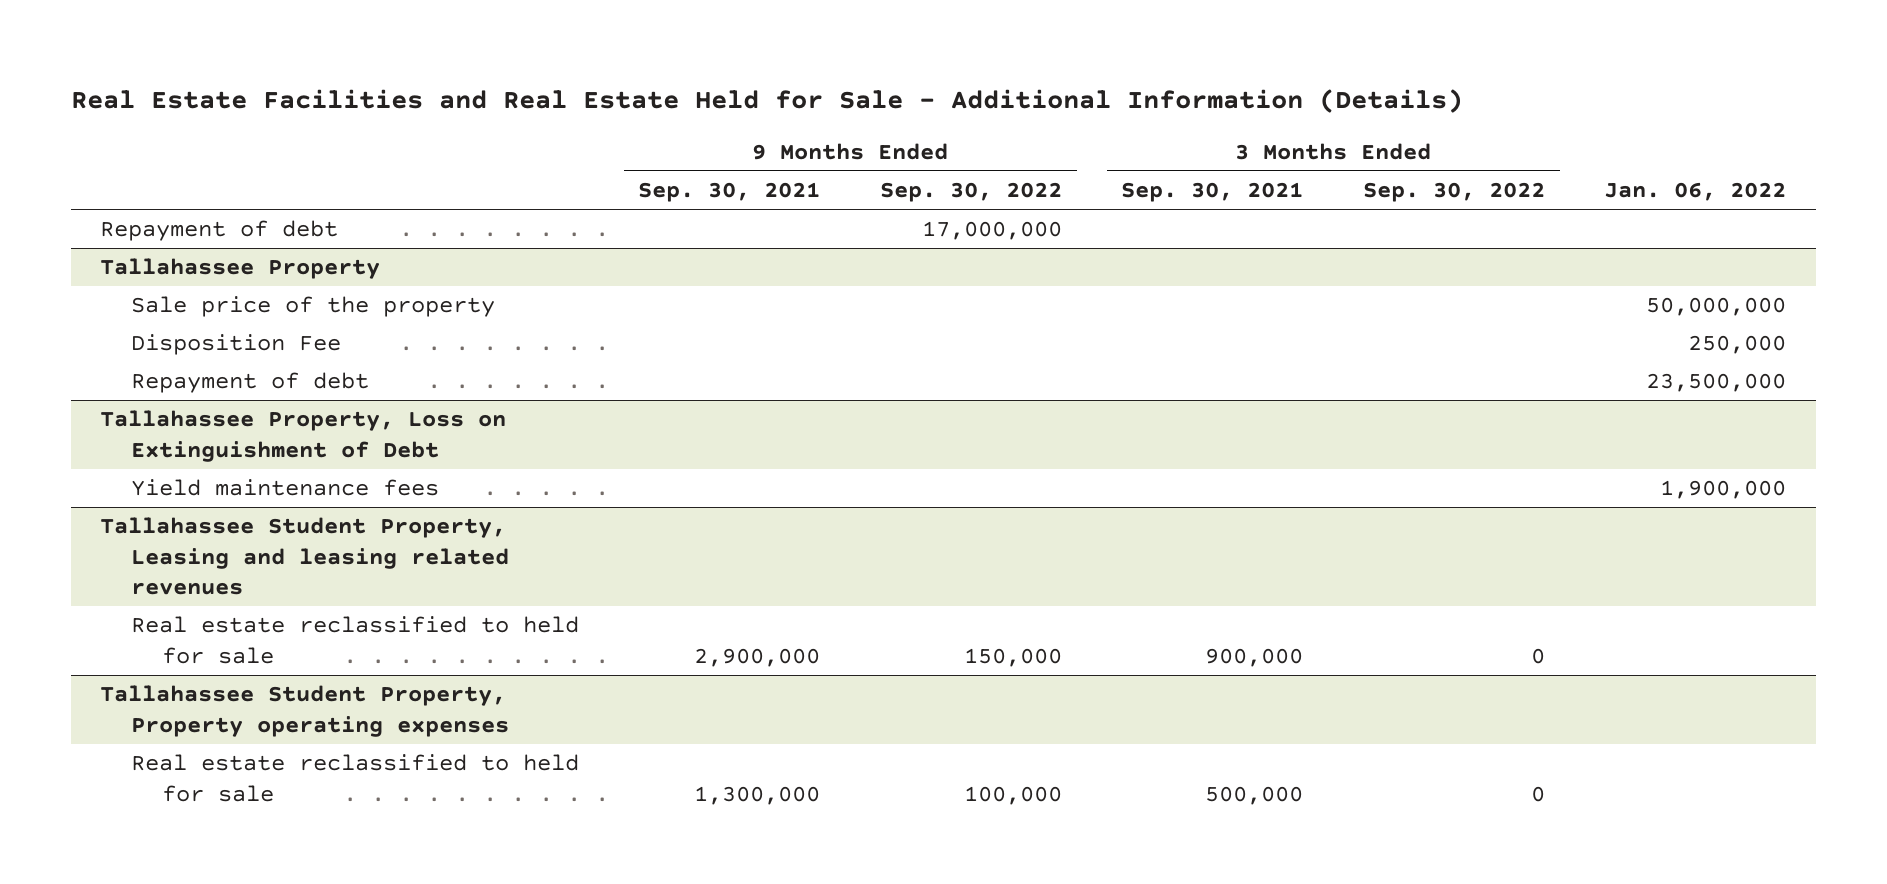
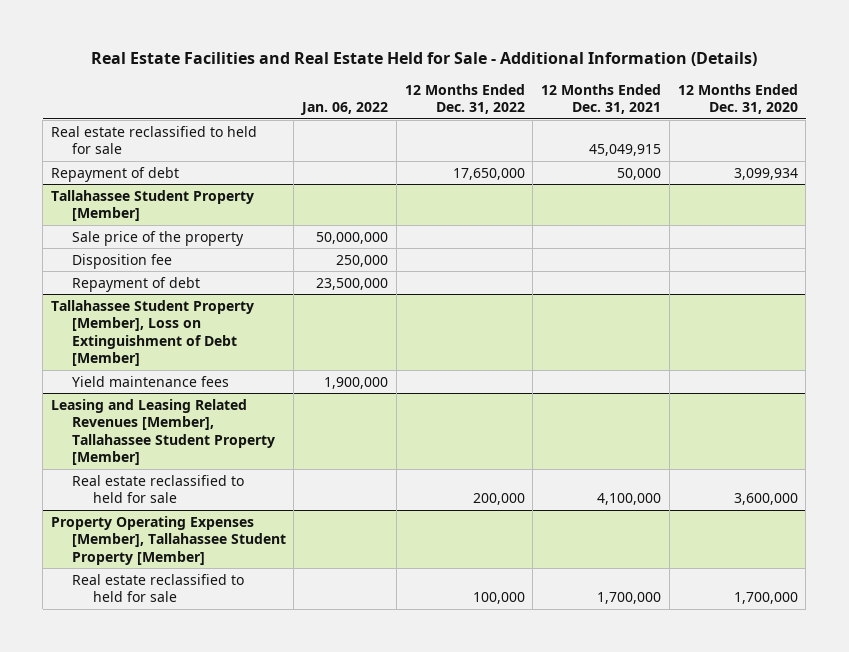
- | 9 Months Ended Sep. 30, 2021 | 9 Months Ended Sep. 30, 2022 | 3 Months Ended Sep. 30, 2021 | 3 Months Ended Sep. 30, 2022 | Jan. 06, 2022
+ | Jan. 06, 2022 | 12 Months Ended Dec. 31, 2022 | 12 Months Ended Dec. 31, 2021 | 12 Months Ended Dec. 31, 2020
+ Real estate reclassified to held for sale | | | 45,049,915 |
- Tallahassee Property
+ Tallahassee Student Property [Member]
- Disposition Fee | | | | | 250,000
+ Disposition fee | 250,000 | | |
- Tallahassee Property, Loss on Extinguishment of Debt
+ Tallahassee Student Property [Member], Loss on Extinguishment of Debt [Member]
- Tallahassee Student Property, Leasing and leasing related revenues
+ Leasing and Leasing Related Revenues [Member], Tallahassee Student Property [Member]
- Tallahassee Student Property, Property operating expenses
+ Property Operating Expenses [Member], Tallahassee Student Property [Member]

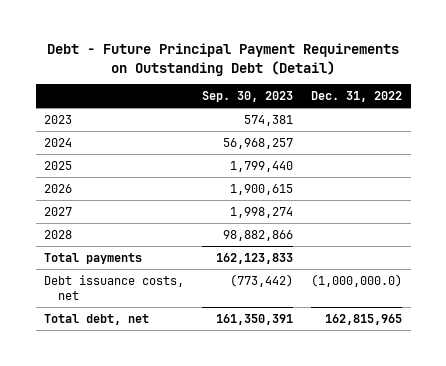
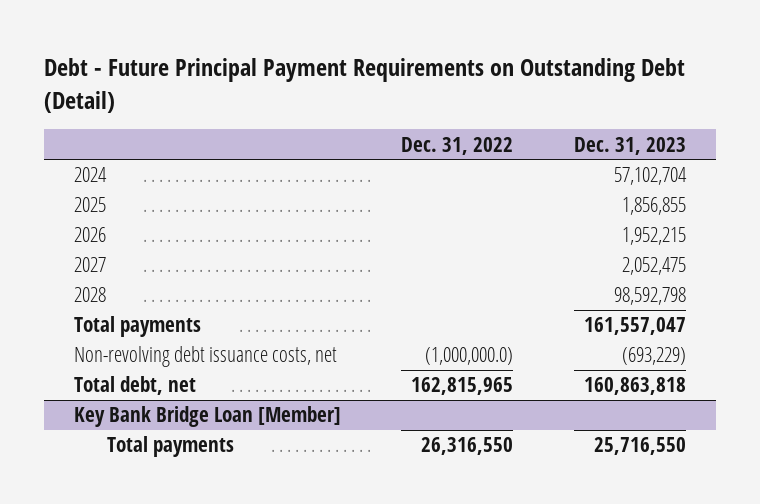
- | Sep. 30, 2023 | Dec. 31, 2022
+ | Dec. 31, 2022 | Dec. 31, 2023
- 2023 | 574,381 |
- Debt issuance costs, net | (773,442) | (1,000,000.0)
+ Non-revolving debt issuance costs, net | (1,000,000.0) | (693,229)
+ Key Bank Bridge Loan [Member]
+ Total payments | 26,316,550 | 25,716,550

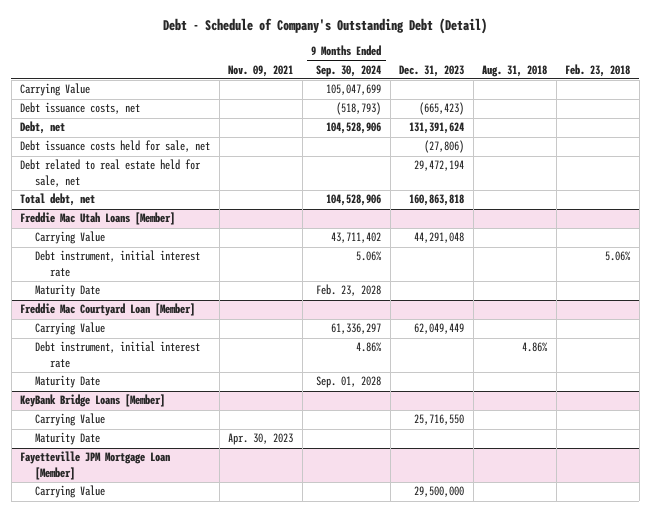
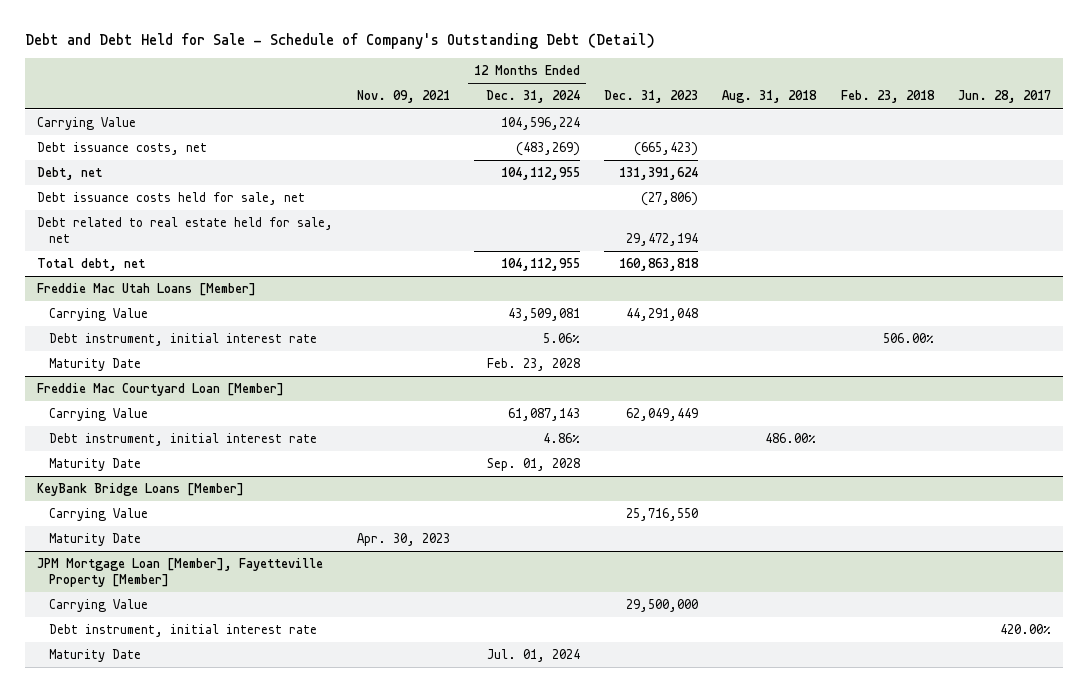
- Debt - Schedule of Company's Outstanding Debt (Detail)
+ Debt and Debt Held for Sale - Schedule of Company's Outstanding Debt (Detail)
- | Nov. 09, 2021 | 9 Months Ended Sep. 30, 2024 | Dec. 31, 2023 | Aug. 31, 2018 | Feb. 23, 2018
+ | Nov. 09, 2021 | 12 Months Ended Dec. 31, 2024 | Dec. 31, 2023 | Aug. 31, 2018 | Feb. 23, 2018 | Jun. 28, 2017
@ Freddie Mac Utah Loans [Member]
- Debt instrument, initial interest rate | | 5.06% | | | 5.06%
+ Debt instrument, initial interest rate | | 5.06% | | | 506.00% |
@ Freddie Mac Courtyard Loan [Member]
- Debt instrument, initial interest rate | | 4.86% | | 4.86% |
+ Debt instrument, initial interest rate | | 4.86% | | 486.00% | |
- Fayetteville JPM Mortgage Loan [Member]
+ JPM Mortgage Loan [Member], Fayetteville Property [Member]
+ Debt instrument, initial interest rate | | | | | | 420.00%
+ Maturity Date | | Jul. 01, 2024 | | | |

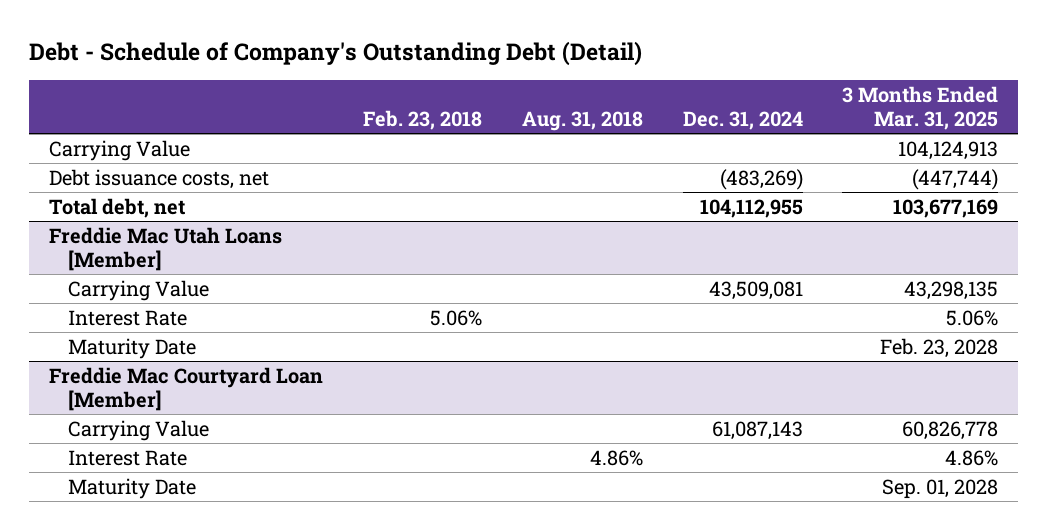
- Debt and Debt Held for Sale - Schedule of Company's Outstanding Debt (Detail)
+ Debt - Schedule of Company's Outstanding Debt (Detail)
- | Nov. 09, 2021 | 12 Months Ended Dec. 31, 2024 | Dec. 31, 2023 | Aug. 31, 2018 | Feb. 23, 2018 | Jun. 28, 2017
+ | Feb. 23, 2018 | Aug. 31, 2018 | Dec. 31, 2024 | 3 Months Ended Mar. 31, 2025
- Debt, net | | 104,112,955 | 131,391,624 | | |
- Debt issuance costs held for sale, net | | | (27,806) | | |
- Debt related to real estate held for sale, net | | | 29,472,194 | | |
@ Freddie Mac Utah Loans [Member]
- Debt instrument, initial interest rate | | 5.06% | | | 506.00% |
+ Interest Rate | 5.06% | | | 5.06%
@ Freddie Mac Courtyard Loan [Member]
- Debt instrument, initial interest rate | | 4.86% | | 486.00% | |
+ Interest Rate | | 4.86% | | 4.86%
- KeyBank Bridge Loans [Member]
- Carrying Value | | | 25,716,550 | | |
- Maturity Date | Apr. 30, 2023 | | | | |
- JPM Mortgage Loan [Member], Fayetteville Property [Member]
- Carrying Value | | | 29,500,000 | | |
- Debt instrument, initial interest rate | | | | | | 420.00%
- Maturity Date | | Jul. 01, 2024 | | | |

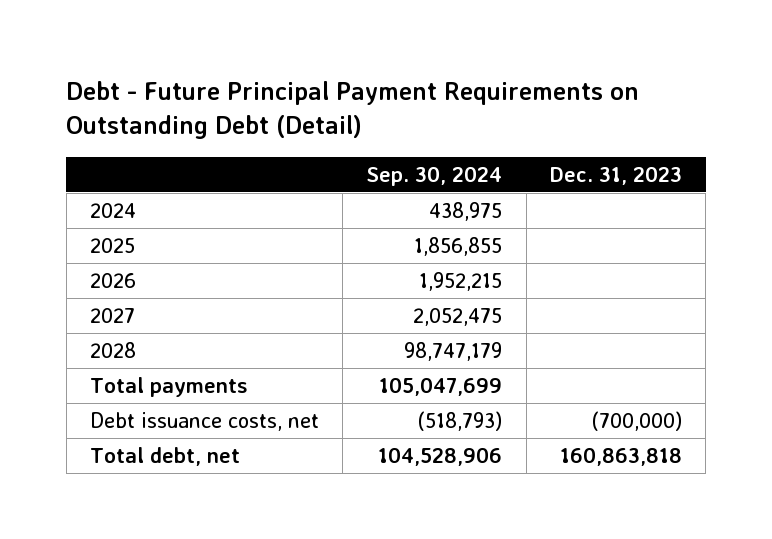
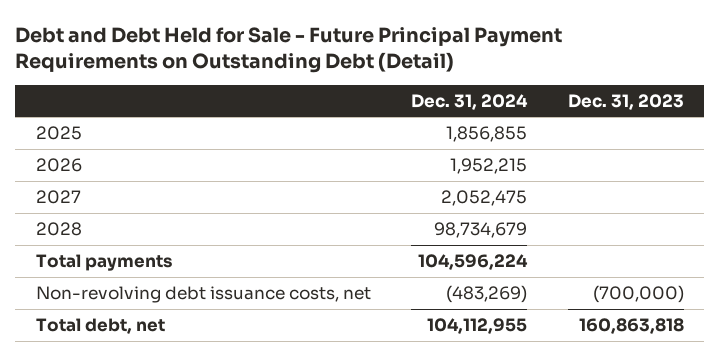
- Debt - Future Principal Payment Requirements on Outstanding Debt (Detail)
+ Debt and Debt Held for Sale - Future Principal Payment Requirements on Outstanding Debt (Detail)
- | Sep. 30, 2024 | Dec. 31, 2023
+ | Dec. 31, 2024 | Dec. 31, 2023
- 2024 | 438,975 |
- Debt issuance costs, net | (518,793) | (700,000)
+ Non-revolving debt issuance costs, net | (483,269) | (700,000)

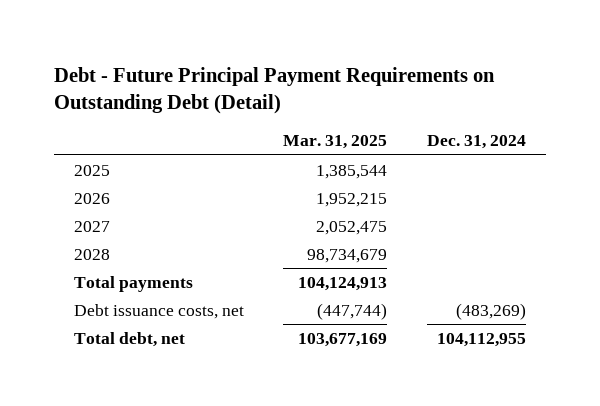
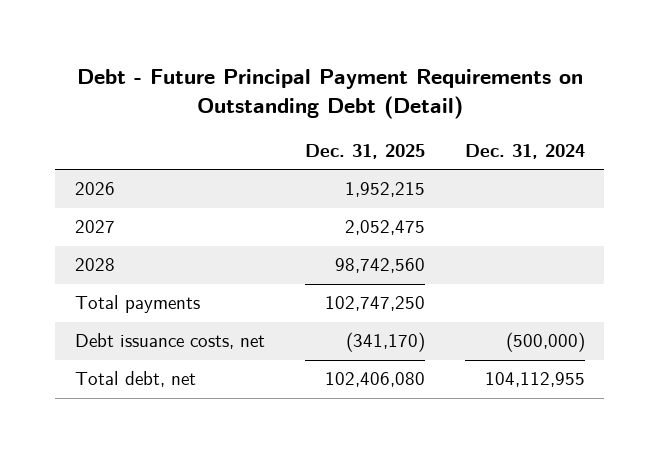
- | Mar. 31, 2025 | Dec. 31, 2024
+ | Dec. 31, 2025 | Dec. 31, 2024
- 2025 | 1,385,544 |
- Debt issuance costs, net | (447,744) | (483,269)
+ Debt issuance costs, net | (341,170) | (500,000)

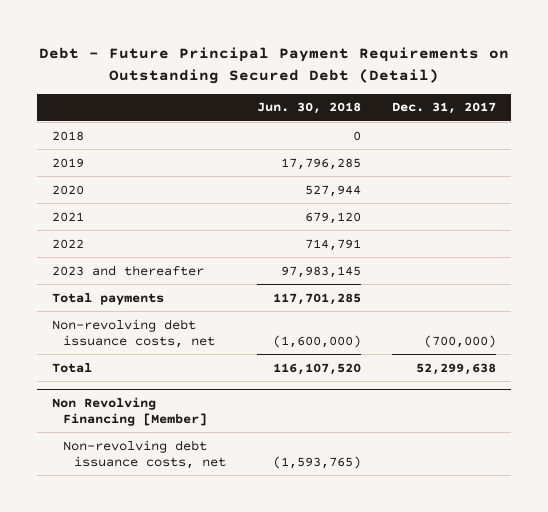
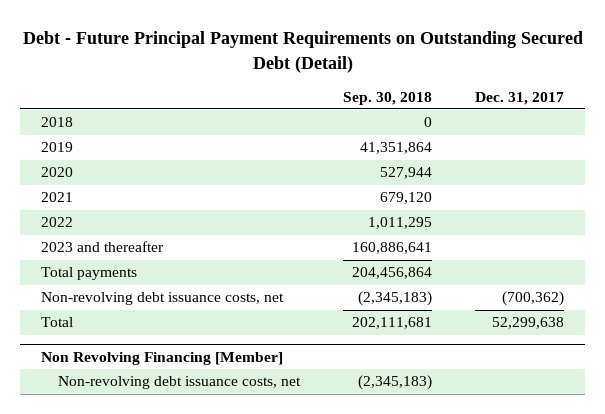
- | Jun. 30, 2018 | Dec. 31, 2017
+ | Sep. 30, 2018 | Dec. 31, 2017
- Non-revolving debt issuance costs, net | (1,600,000) | (700,000)
+ Non-revolving debt issuance costs, net | (2,345,183) | (700,362)

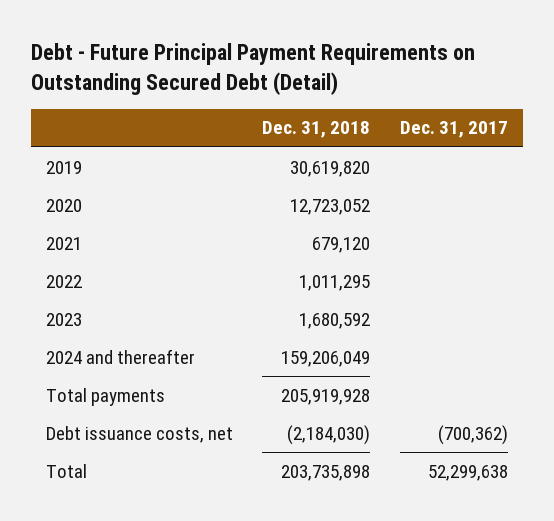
- | Sep. 30, 2018 | Dec. 31, 2017
+ | Dec. 31, 2018 | Dec. 31, 2017
- 2018 | 0 |
- 2023 and thereafter | 160,886,641 |
+ 2023 | 1,680,592 |
+ 2024 and thereafter | 159,206,049 |
- Non-revolving debt issuance costs, net | (2,345,183) | (700,362)
+ Debt issuance costs, net | (2,184,030) | (700,362)
- Non Revolving Financing [Member]
- Non-revolving debt issuance costs, net | (2,345,183) |

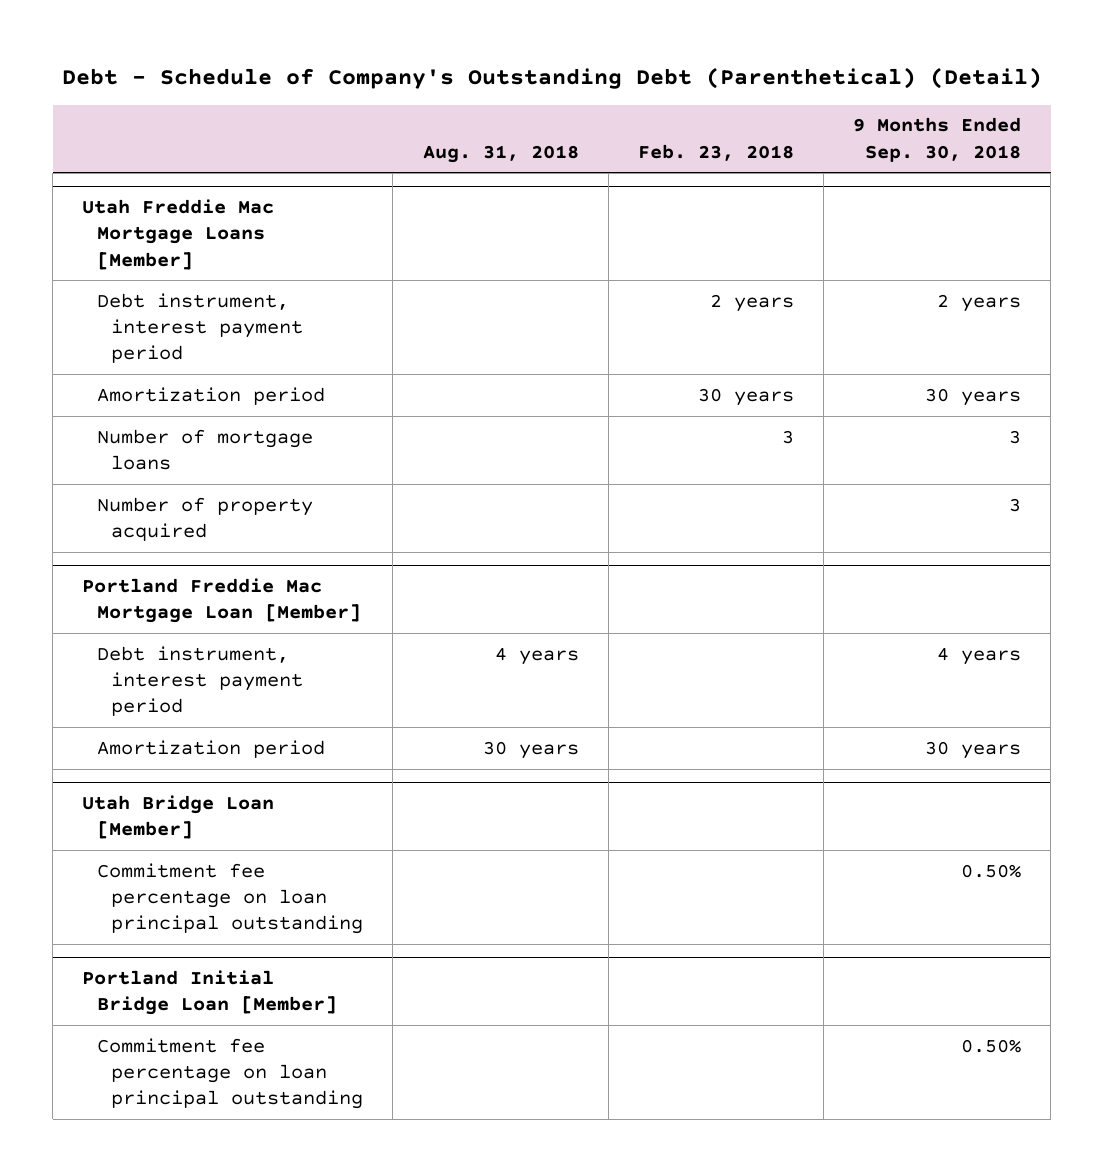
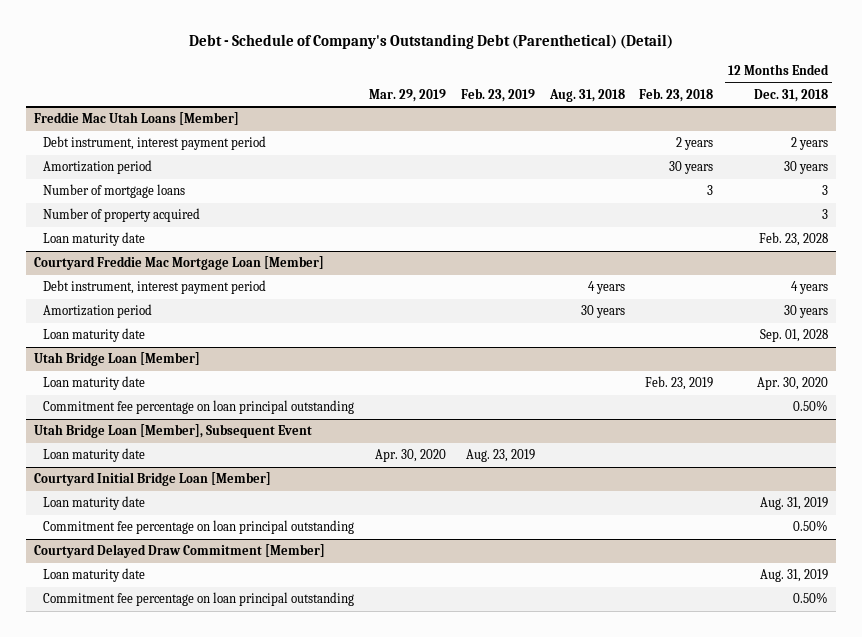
- | Aug. 31, 2018 | Feb. 23, 2018 | 9 Months Ended Sep. 30, 2018
+ | Mar. 29, 2019 | Feb. 23, 2019 | Aug. 31, 2018 | Feb. 23, 2018 | 12 Months Ended Dec. 31, 2018
- Utah Freddie Mac Mortgage Loans [Member]
+ Freddie Mac Utah Loans [Member]
- Portland Freddie Mac Mortgage Loan [Member]
+ Loan maturity date | | | | | Feb. 23, 2028
+ Courtyard Freddie Mac Mortgage Loan [Member]
+ Loan maturity date | | | | | Sep. 01, 2028
@ Utah Bridge Loan [Member]
+ Loan maturity date | | | | Feb. 23, 2019 | Apr. 30, 2020
- Portland Initial Bridge Loan [Member]
- Commitment fee percentage on loan principal outstanding | | | 0.50%
+ Utah Bridge Loan [Member], Subsequent Event
+ Loan maturity date | Apr. 30, 2020 | Aug. 23, 2019 | | |
+ Courtyard Initial Bridge Loan [Member]
+ Loan maturity date | | | | | Aug. 31, 2019
+ Commitment fee percentage on loan principal outstanding | | | | | 0.50%
+ Courtyard Delayed Draw Commitment [Member]
+ Loan maturity date | | | | | Aug. 31, 2019
+ Commitment fee percentage on loan principal outstanding | | | | | 0.50%

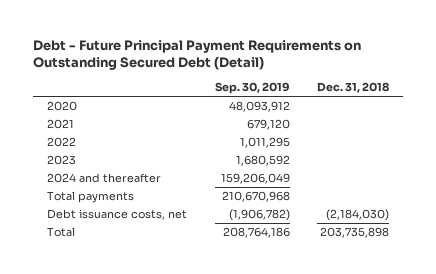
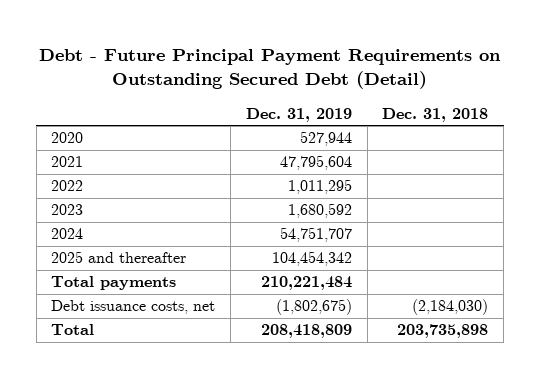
- | Sep. 30, 2019 | Dec. 31, 2018
+ | Dec. 31, 2019 | Dec. 31, 2018
- 2024 and thereafter | 159,206,049 |
+ 2024 | 54,751,707 |
+ 2025 and thereafter | 104,454,342 |

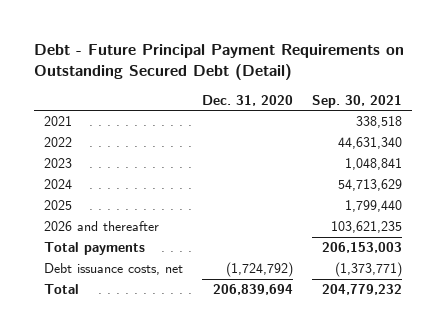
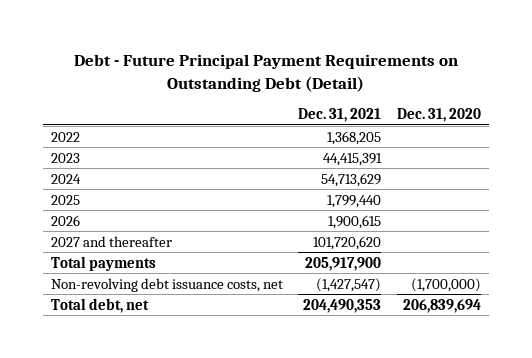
- Debt - Future Principal Payment Requirements on Outstanding Secured Debt (Detail)
+ Debt - Future Principal Payment Requirements on Outstanding Debt (Detail)
- | Dec. 31, 2020 | Sep. 30, 2021
+ | Dec. 31, 2021 | Dec. 31, 2020
- 2021 | | 338,518
- 2026 and thereafter | | 103,621,235
+ 2026 | 1,900,615 |
+ 2027 and thereafter | 101,720,620 |
- Debt issuance costs, net | (1,724,792) | (1,373,771)
- Total | 206,839,694 | 204,779,232
+ Non-revolving debt issuance costs, net | (1,427,547) | (1,700,000)
+ Total debt, net | 204,490,353 | 206,839,694

